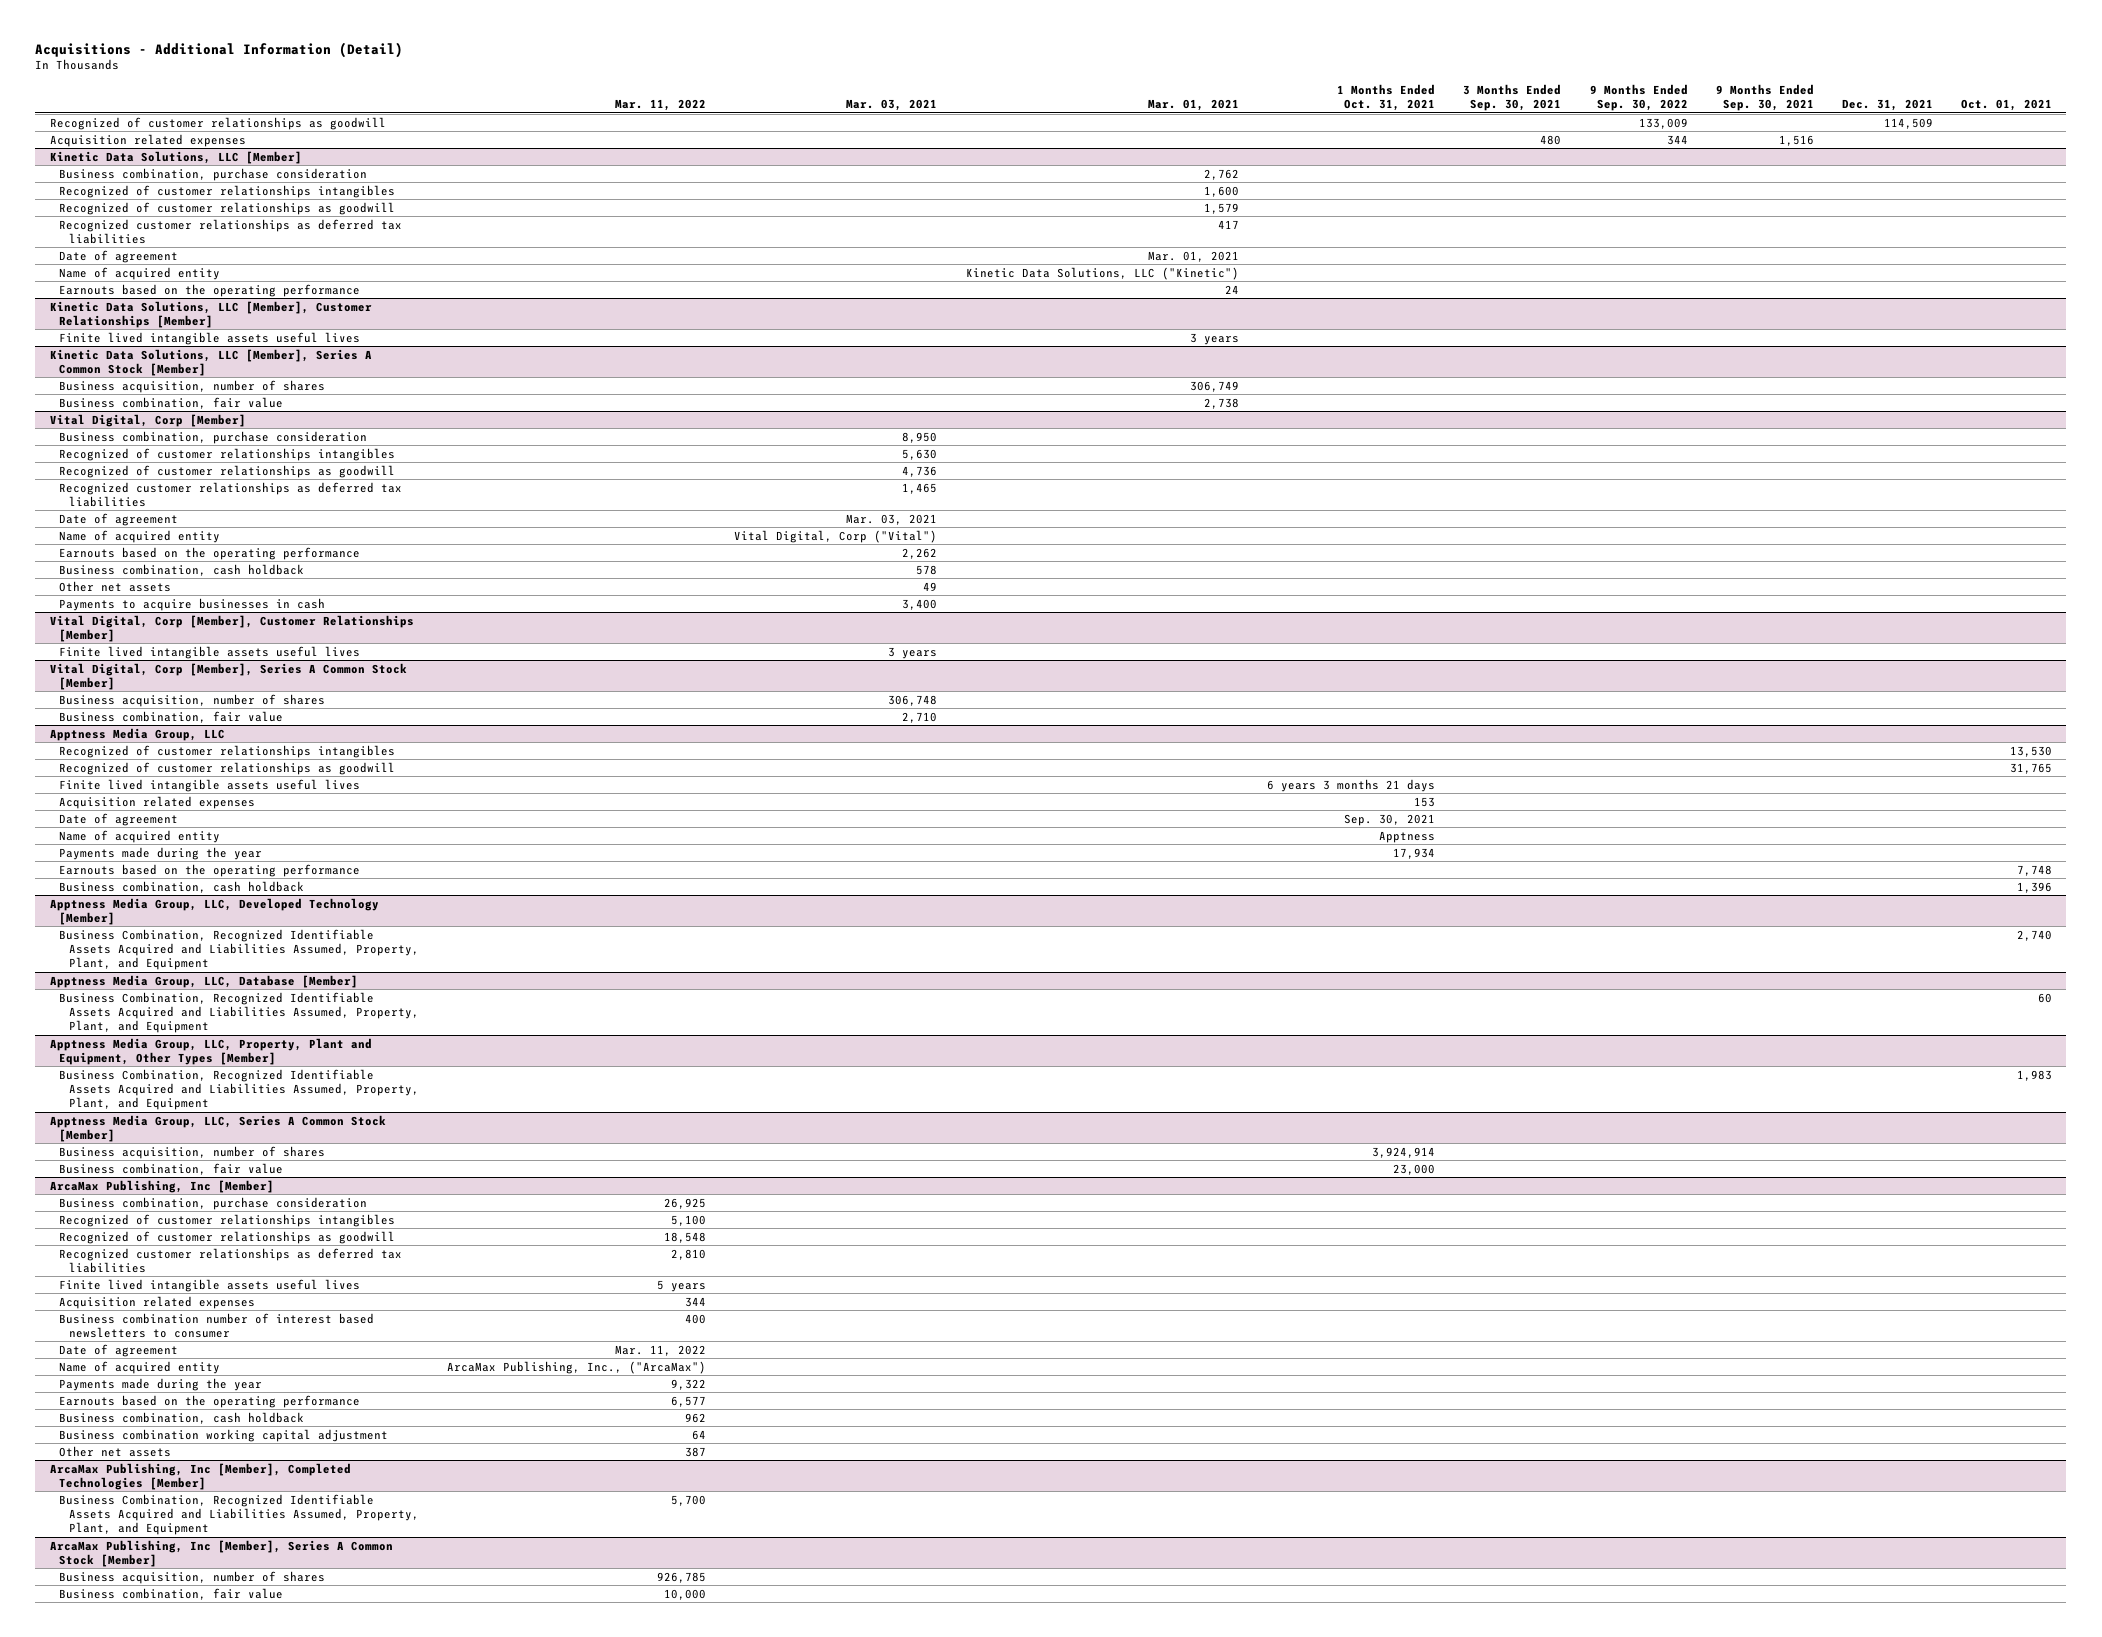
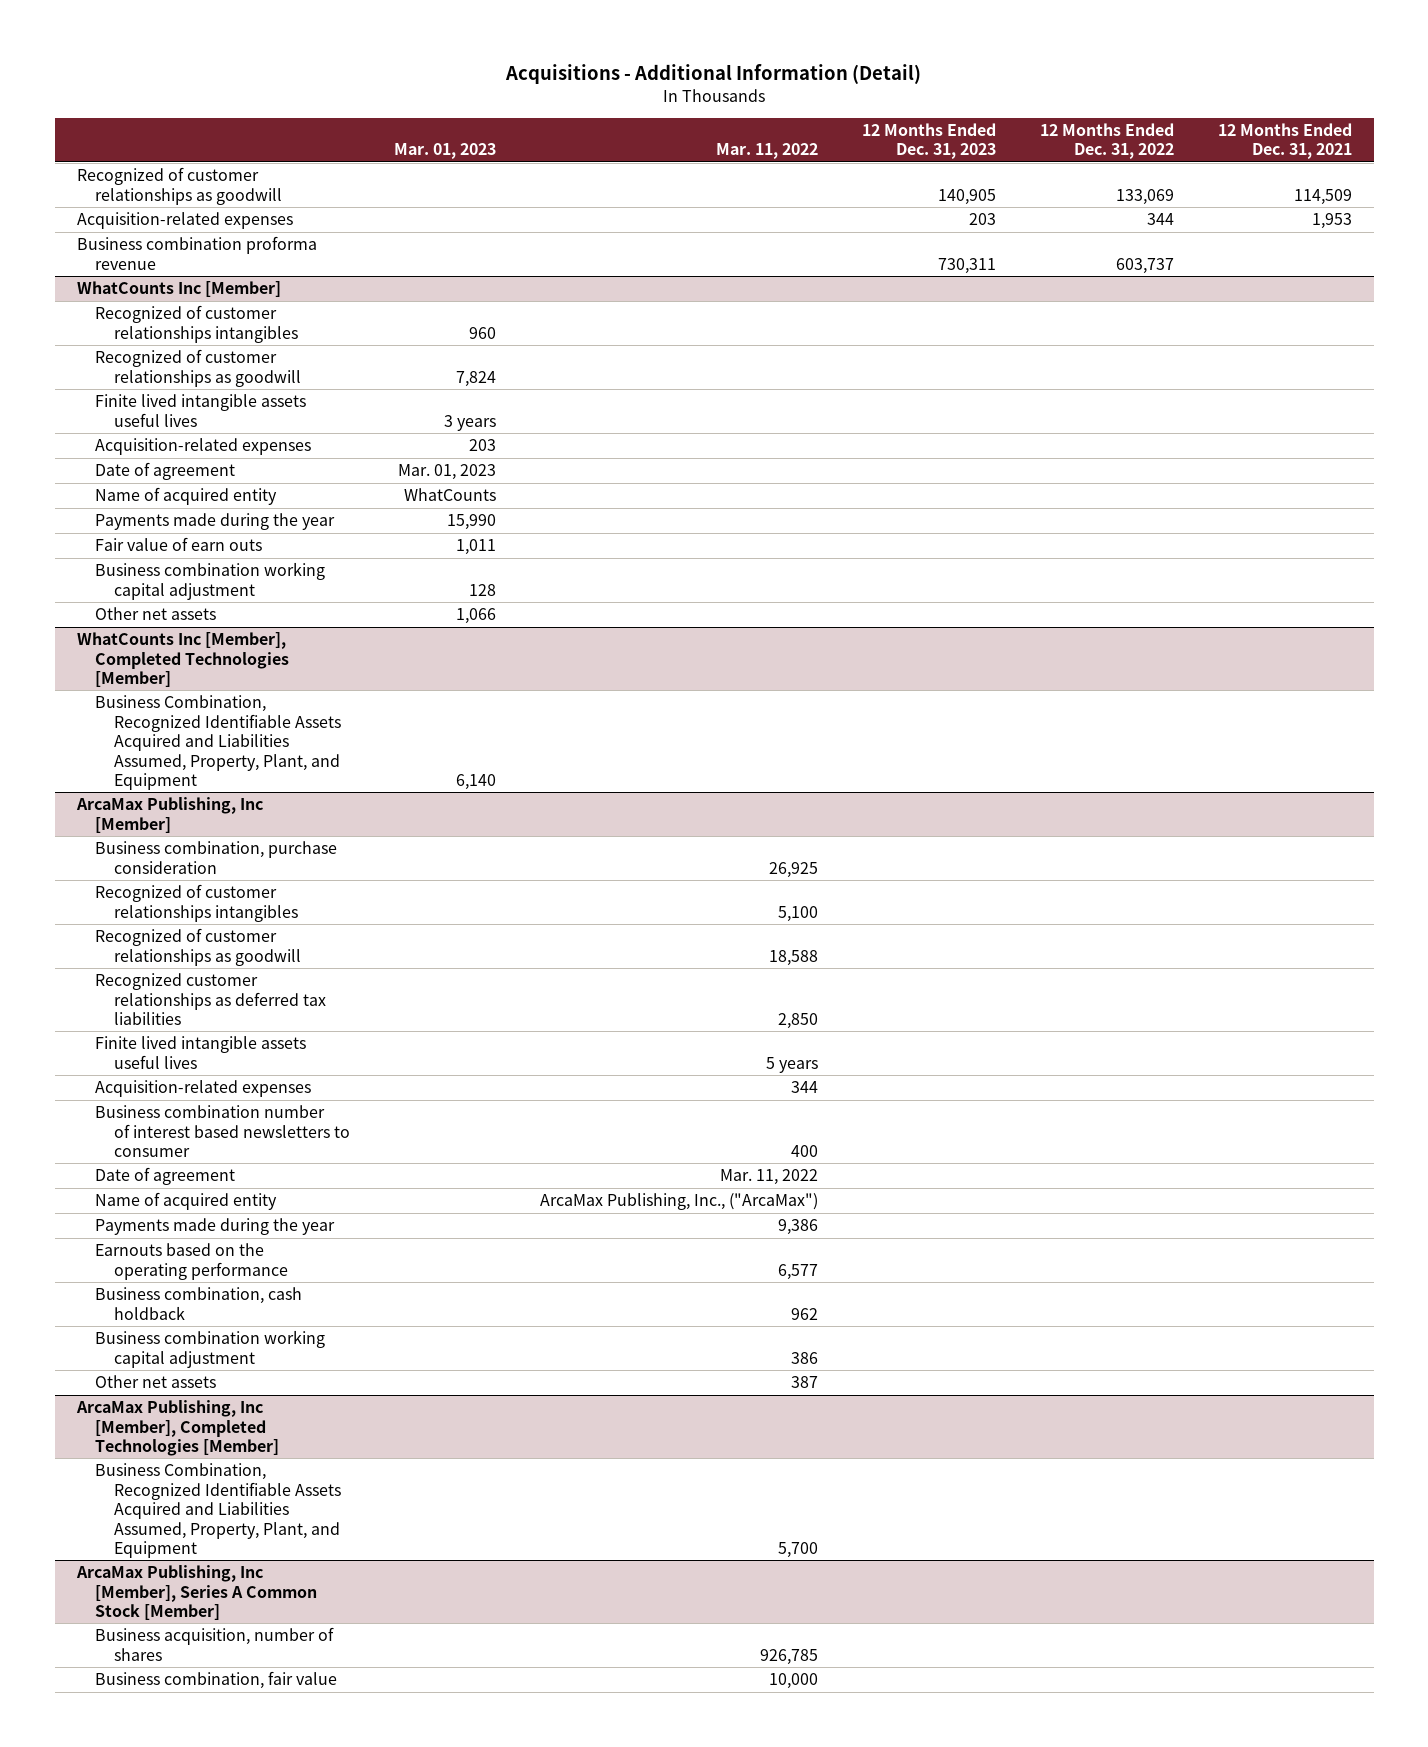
- | Mar. 11, 2022 | Mar. 03, 2021 | Mar. 01, 2021 | 1 Months Ended Oct. 31, 2021 | 3 Months Ended Sep. 30, 2021 | 9 Months Ended Sep. 30, 2022 | 9 Months Ended Sep. 30, 2021 | Dec. 31, 2021 | Oct. 01, 2021
+ | Mar. 01, 2023 | Mar. 11, 2022 | 12 Months Ended Dec. 31, 2023 | 12 Months Ended Dec. 31, 2022 | 12 Months Ended Dec. 31, 2021
- Acquisition related expenses | | | | | 480 | 344 | 1,516 | |
- Kinetic Data Solutions, LLC [Member]
- Business combination, purchase consideration | | | 2,762 | | | | | |
- Recognized of customer relationships intangibles | | | 1,600 | | | | | |
- Recognized of customer relationships as goodwill | | | 1,579 | | | | | |
- Recognized customer relationships as deferred tax liabilities | | | 417 | | | | | |
- Date of agreement | | | Mar. 01, 2021 | | | | | |
- Name of acquired entity | | | Kinetic Data Solutions, LLC ("Kinetic") | | | | | |
- Earnouts based on the operating performance | | | 24 | | | | | |
- Kinetic Data Solutions, LLC [Member], Customer Relationships [Member]
- Finite lived intangible assets useful lives | | | 3 years | | | | | |
- Kinetic Data Solutions, LLC [Member], Series A Common Stock [Member]
- Business acquisition, number of shares | | | 306,749 | | | | | |
- Business combination, fair value | | | 2,738 | | | | | |
- Vital Digital, Corp [Member]
- Business combination, purchase consideration | | 8,950 | | | | | | |
- Recognized of customer relationships intangibles | | 5,630 | | | | | | |
- Recognized of customer relationships as goodwill | | 4,736 | | | | | | |
- Recognized customer relationships as deferred tax liabilities | | 1,465 | | | | | | |
- Date of agreement | | Mar. 03, 2021 | | | | | | |
- Name of acquired entity | | Vital Digital, Corp ("Vital") | | | | | | |
- Earnouts based on the operating performance | | 2,262 | | | | | | |
- Business combination, cash holdback | | 578 | | | | | | |
- Other net assets | | 49 | | | | | | |
- Payments to acquire businesses in cash | | 3,400 | | | | | | |
- Vital Digital, Corp [Member], Customer Relationships [Member]
- Finite lived intangible assets useful lives | | 3 years | | | | | | |
- Vital Digital, Corp [Member], Series A Common Stock [Member]
- Business acquisition, number of shares | | 306,748 | | | | | | |
- Business combination, fair value | | 2,710 | | | | | | |
- Apptness Media Group, LLC
- Recognized of customer relationships intangibles | | | | | | | | | 13,530
- Recognized of customer relationships as goodwill | | | | | | | | | 31,765
- Finite lived intangible assets useful lives | | | | 6 years 3 months 21 days | | | | |
- Acquisition related expenses | | | | 153 | | | | |
- Date of agreement | | | | Sep. 30, 2021 | | | | |
- Name of acquired entity | | | | Apptness | | | | |
- Payments made during the year | | | | 17,934 | | | | |
- Earnouts based on the operating performance | | | | | | | | | 7,748
- Business combination, cash holdback | | | | | | | | | 1,396
- Apptness Media Group, LLC, Developed Technology [Member]
- Business Combination, Recognized Identifiable Assets Acquired and Liabilities Assumed, Property, Plant, and Equipment | | | | | | | | | 2,740
- Apptness Media Group, LLC, Database [Member]
- Business Combination, Recognized Identifiable Assets Acquired and Liabilities Assumed, Property, Plant, and Equipment | | | | | | | | | 60
- Apptness Media Group, LLC, Property, Plant and Equipment, Other Types [Member]
- Business Combination, Recognized Identifiable Assets Acquired and Liabilities Assumed, Property, Plant, and Equipment | | | | | | | | | 1,983
- Apptness Media Group, LLC, Series A Common Stock [Member]
- Business acquisition, number of shares | | | | 3,924,914 | | | | |
- Business combination, fair value | | | | 23,000 | | | | |
+ Acquisition-related expenses | | | 203 | 344 | 1,953
+ Business combination proforma revenue | | | 730,311 | 603,737 |
+ WhatCounts Inc [Member]
+ Recognized of customer relationships intangibles | 960 | | | |
+ Recognized of customer relationships as goodwill | 7,824 | | | |
+ Finite lived intangible assets useful lives | 3 years | | | |
+ Acquisition-related expenses | 203 | | | |
+ Date of agreement | Mar. 01, 2023 | | | |
+ Name of acquired entity | WhatCounts | | | |
+ Payments made during the year | 15,990 | | | |
+ Fair value of earn outs | 1,011 | | | |
+ Business combination working capital adjustment | 128 | | | |
+ Other net assets | 1,066 | | | |
+ WhatCounts Inc [Member], Completed Technologies [Member]
+ Business Combination, Recognized Identifiable Assets Acquired and Liabilities Assumed, Property, Plant, and Equipment | 6,140 | | | |
@ ArcaMax Publishing, Inc [Member]
- Recognized of customer relationships as goodwill | 18,548 | | | | | | | |
- Recognized customer relationships as deferred tax liabilities | 2,810 | | | | | | | |
+ Recognized of customer relationships as goodwill | | 18,588 | | |
+ Recognized customer relationships as deferred tax liabilities | | 2,850 | | |
- Acquisition related expenses | 344 | | | | | | | |
+ Acquisition-related expenses | | 344 | | |
- Payments made during the year | 9,322 | | | | | | | |
+ Payments made during the year | | 9,386 | | |
- Business combination working capital adjustment | 64 | | | | | | | |
+ Business combination working capital adjustment | | 386 | | |

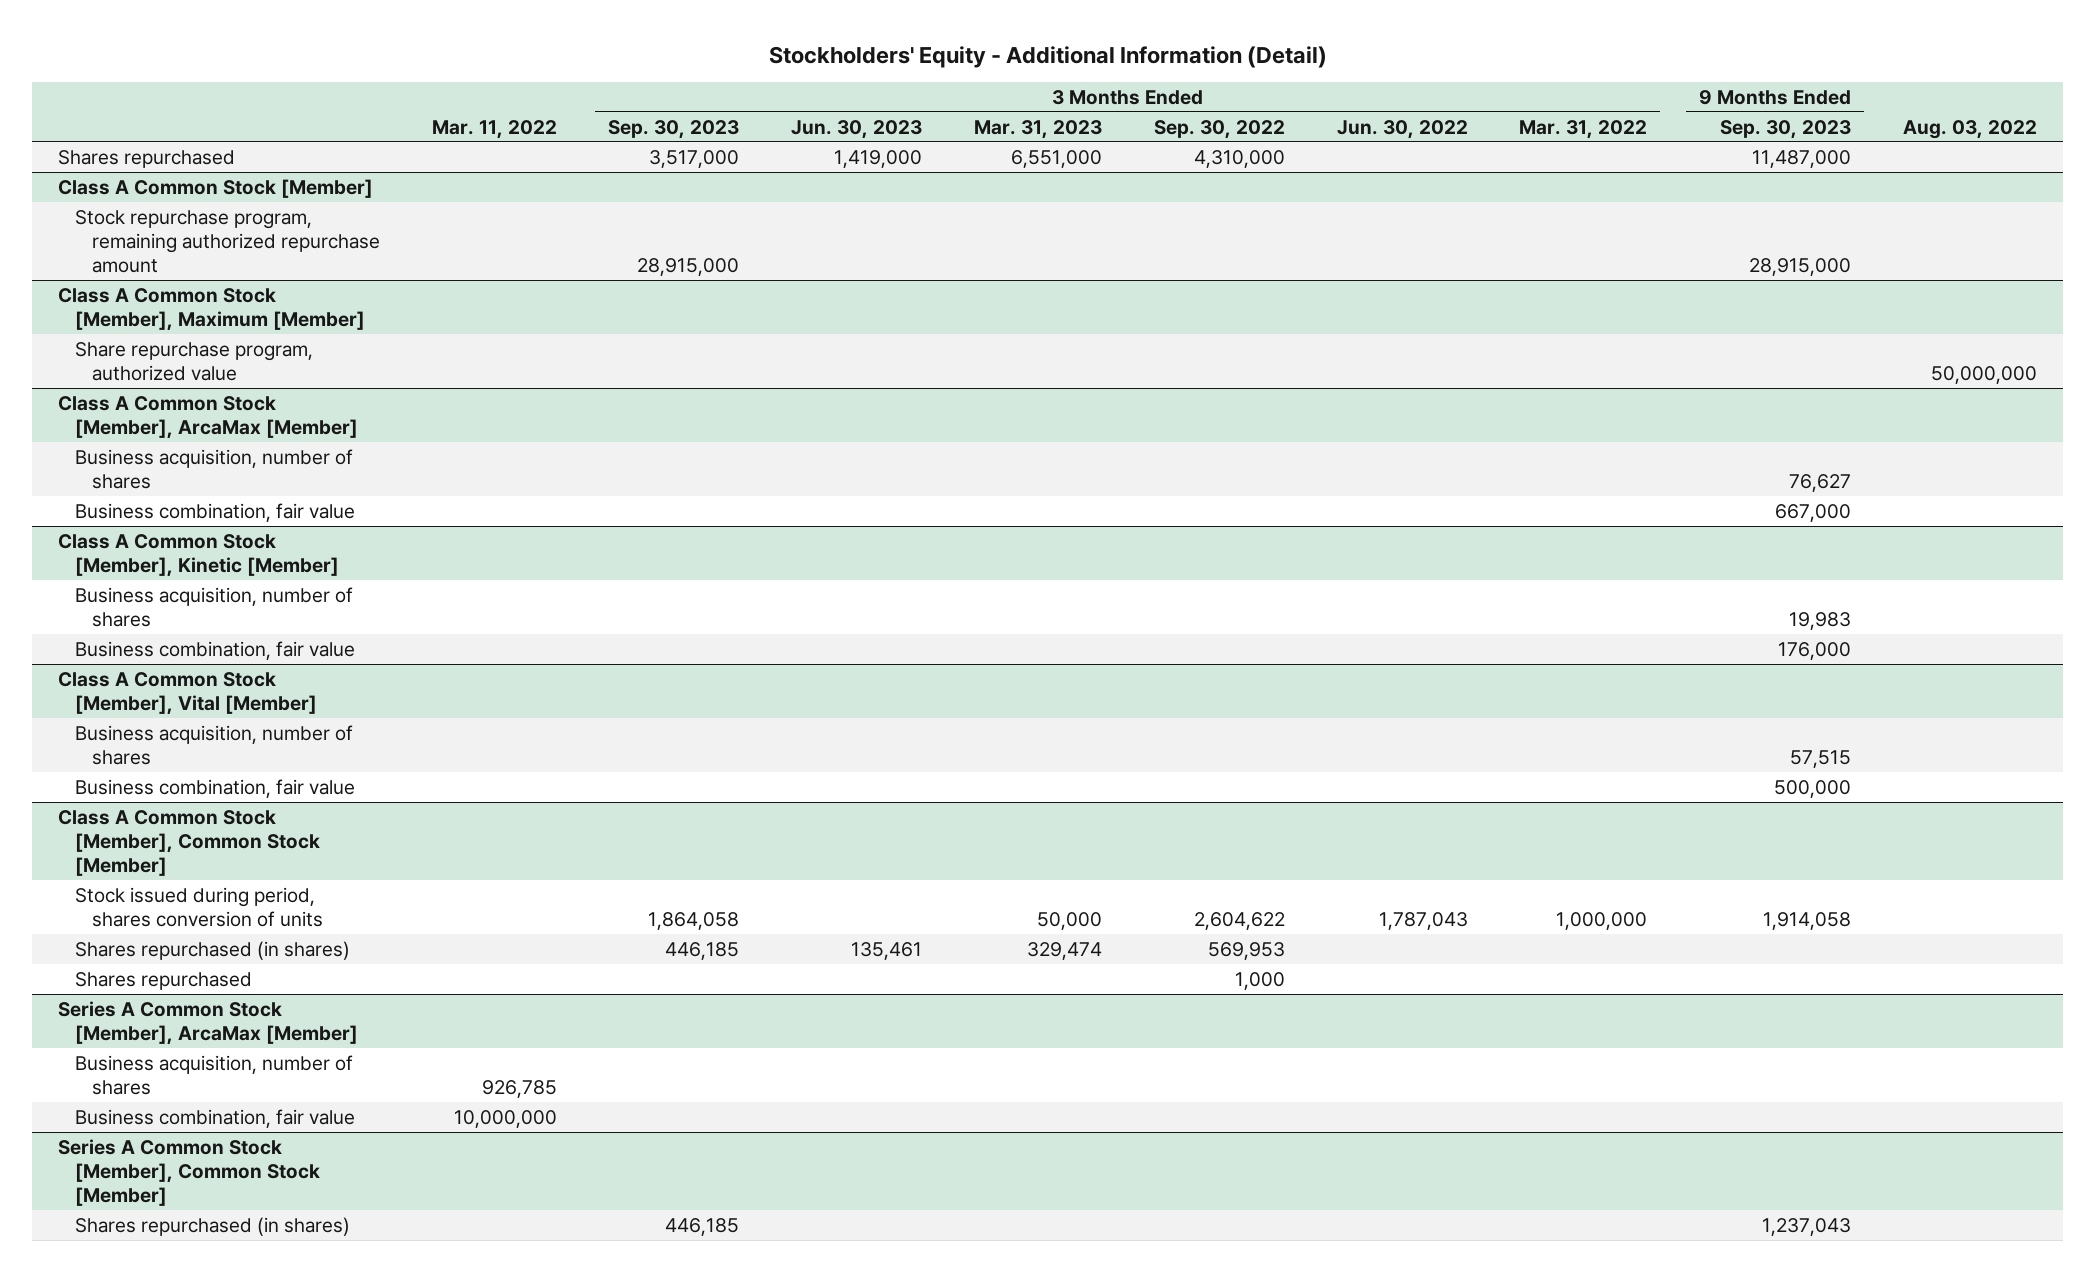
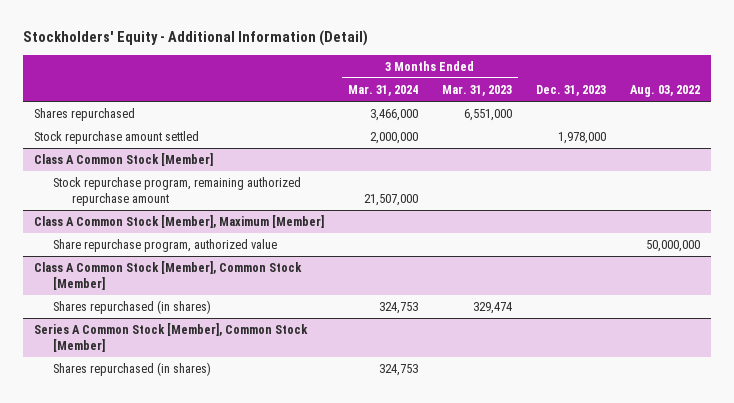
- | Mar. 11, 2022 | 3 Months Ended Sep. 30, 2023 | 3 Months Ended Jun. 30, 2023 | 3 Months Ended Mar. 31, 2023 | 3 Months Ended Sep. 30, 2022 | 3 Months Ended Jun. 30, 2022 | 3 Months Ended Mar. 31, 2022 | 9 Months Ended Sep. 30, 2023 | Aug. 03, 2022
+ | 3 Months Ended Mar. 31, 2024 | 3 Months Ended Mar. 31, 2023 | Dec. 31, 2023 | Aug. 03, 2022
+ Stock repurchase amount settled | 2,000,000 | | 1,978,000 |
- Class A Common Stock [Member], ArcaMax [Member]
- Business acquisition, number of shares | | | | | | | | 76,627 |
- Business combination, fair value | | | | | | | | 667,000 |
- Class A Common Stock [Member], Kinetic [Member]
- Business acquisition, number of shares | | | | | | | | 19,983 |
- Business combination, fair value | | | | | | | | 176,000 |
- Class A Common Stock [Member], Vital [Member]
- Business acquisition, number of shares | | | | | | | | 57,515 |
- Business combination, fair value | | | | | | | | 500,000 |
@ Class A Common Stock [Member], Common Stock [Member]
- Stock issued during period, shares conversion of units | | 1,864,058 | | 50,000 | 2,604,622 | 1,787,043 | 1,000,000 | 1,914,058 |
- Shares repurchased | | | | | 1,000 | | | |
- Series A Common Stock [Member], ArcaMax [Member]
- Business acquisition, number of shares | 926,785 | | | | | | | |
- Business combination, fair value | 10,000,000 | | | | | | | |

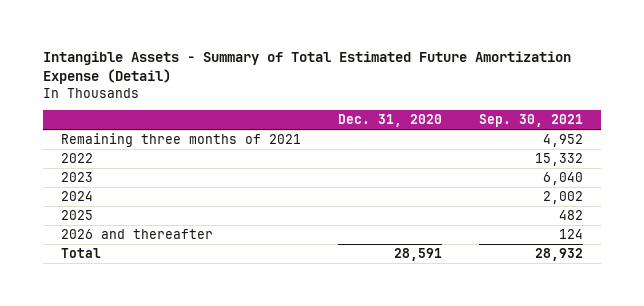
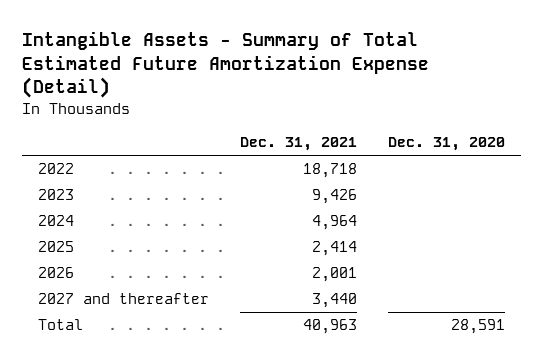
- | Dec. 31, 2020 | Sep. 30, 2021
+ | Dec. 31, 2021 | Dec. 31, 2020
- Remaining three months of 2021 | | 4,952
- 2026 and thereafter | | 124
+ 2026 | 2,001 |
+ 2027 and thereafter | 3,440 |

